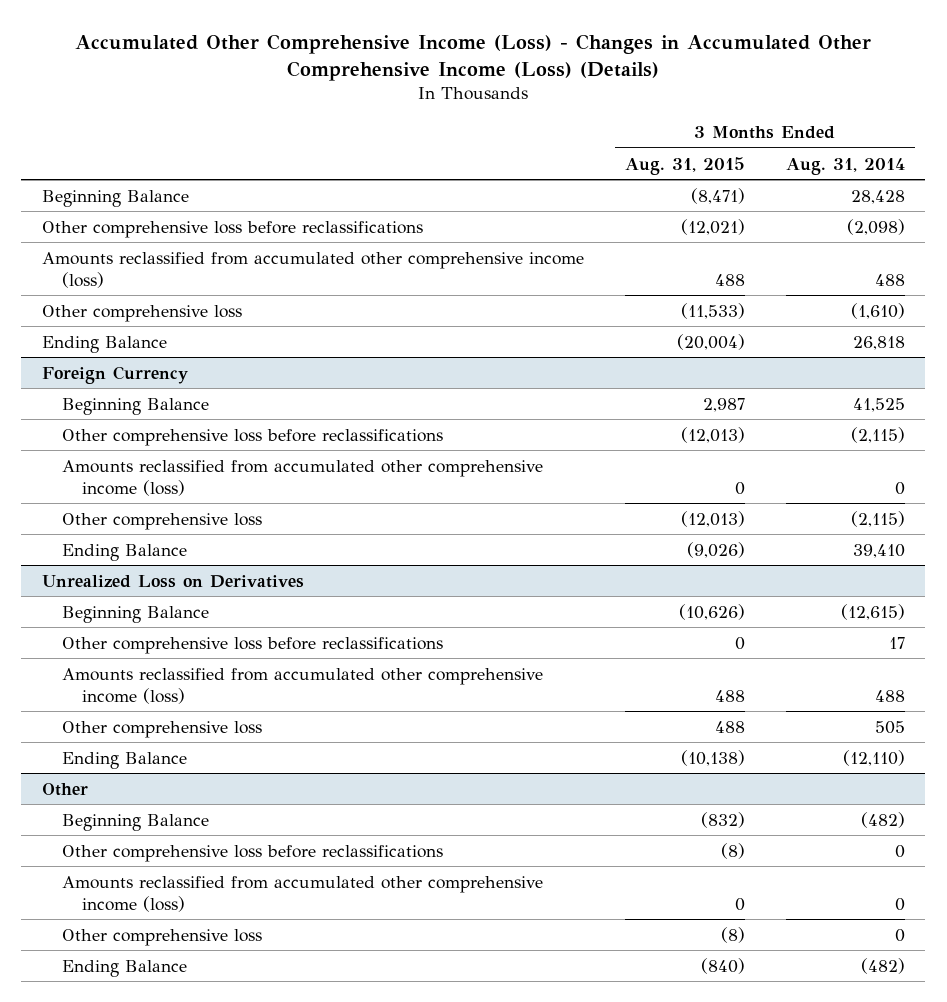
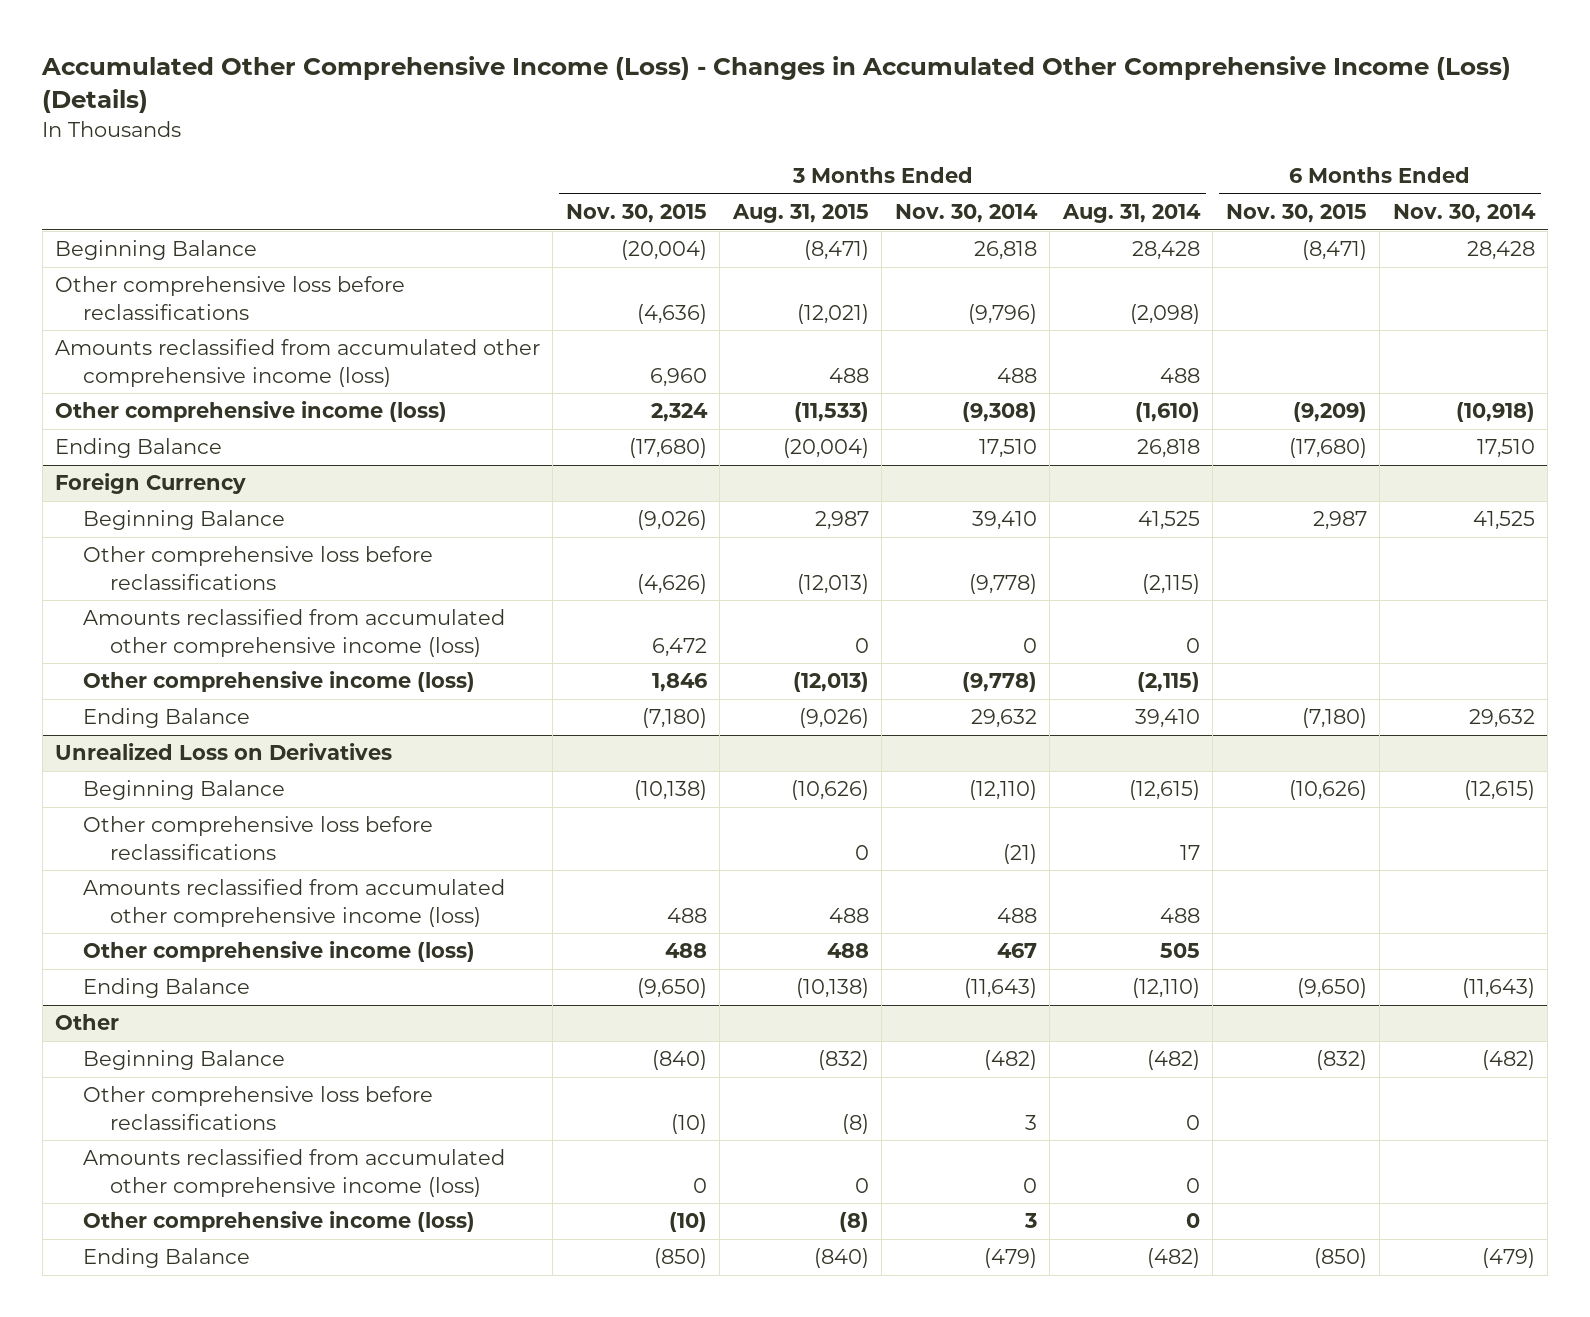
- | 3 Months Ended Aug. 31, 2015 | 3 Months Ended Aug. 31, 2014
+ | 3 Months Ended Nov. 30, 2015 | 3 Months Ended Aug. 31, 2015 | 3 Months Ended Nov. 30, 2014 | 3 Months Ended Aug. 31, 2014 | 6 Months Ended Nov. 30, 2015 | 6 Months Ended Nov. 30, 2014
- Other comprehensive loss | (11,533) | (1,610)
+ Other comprehensive income (loss) | 2,324 | (11,533) | (9,308) | (1,610) | (9,209) | (10,918)
@ Foreign Currency
- Other comprehensive loss | (12,013) | (2,115)
+ Other comprehensive income (loss) | 1,846 | (12,013) | (9,778) | (2,115) | |
@ Unrealized Loss on Derivatives
- Other comprehensive loss | 488 | 505
+ Other comprehensive income (loss) | 488 | 488 | 467 | 505 | |
@ Other
- Other comprehensive loss | (8) | 0
+ Other comprehensive income (loss) | (10) | (8) | 3 | 0 | |

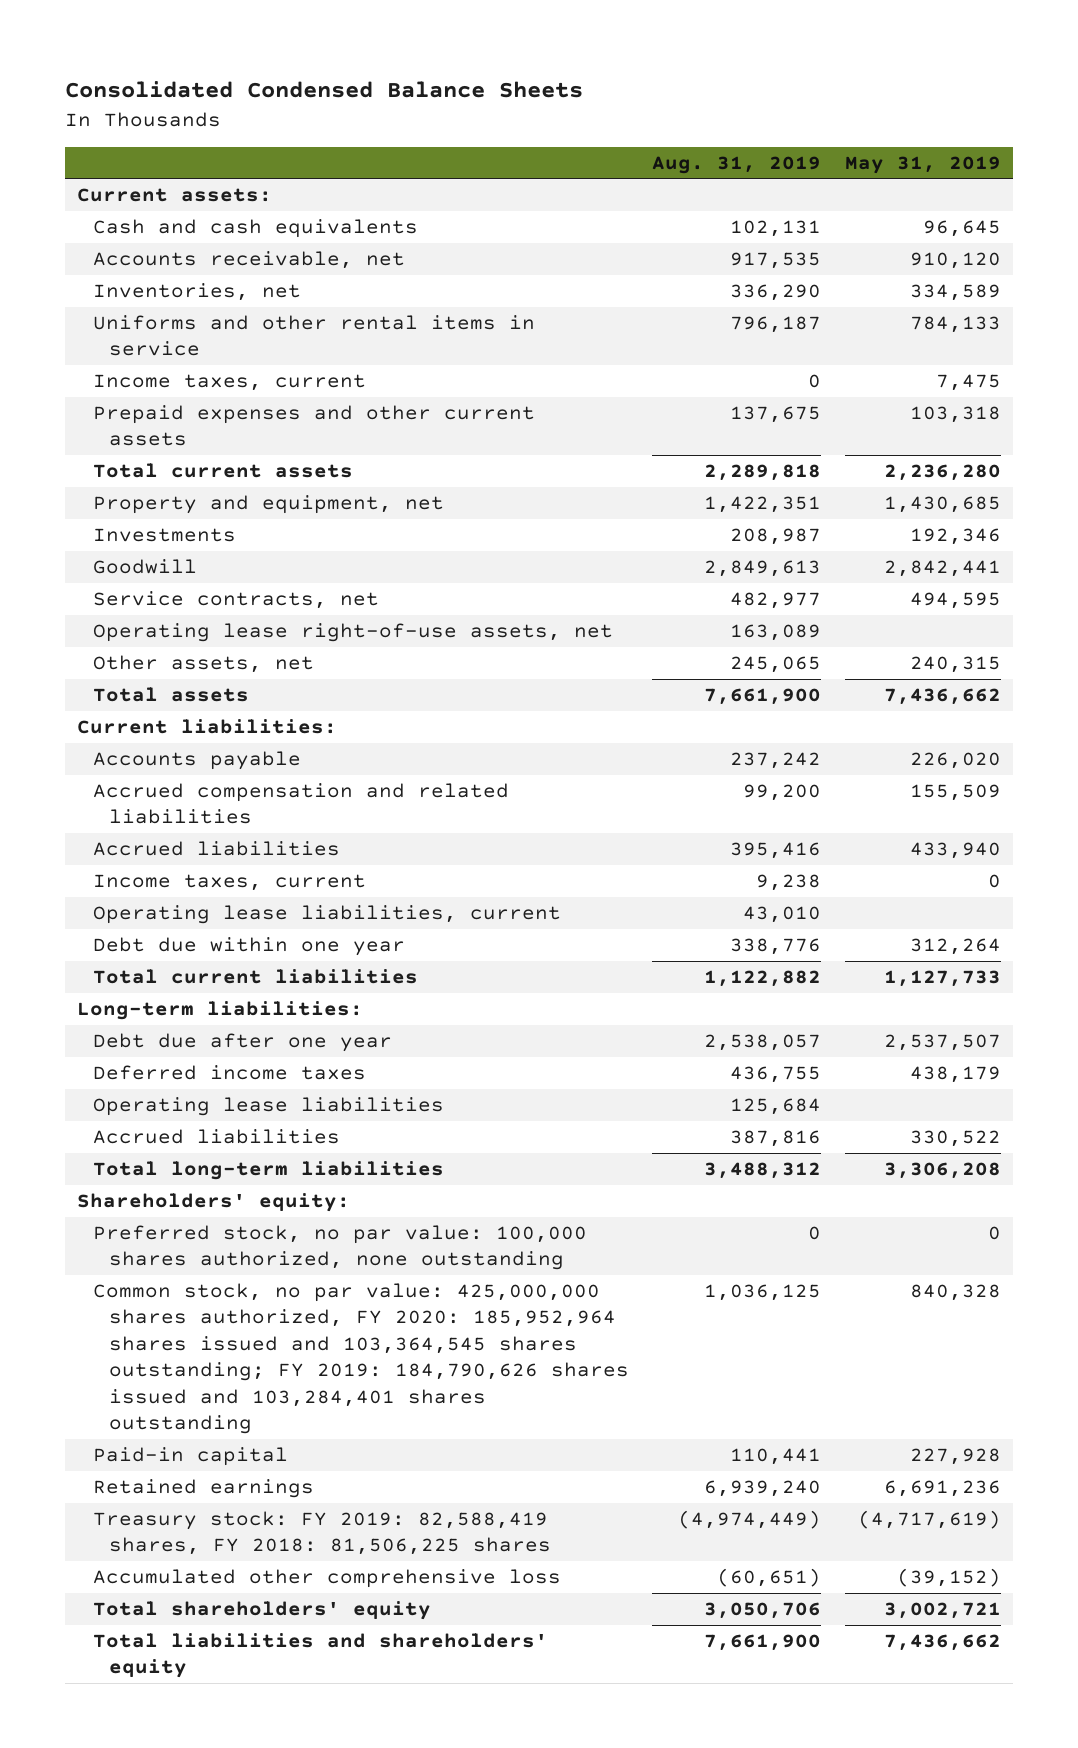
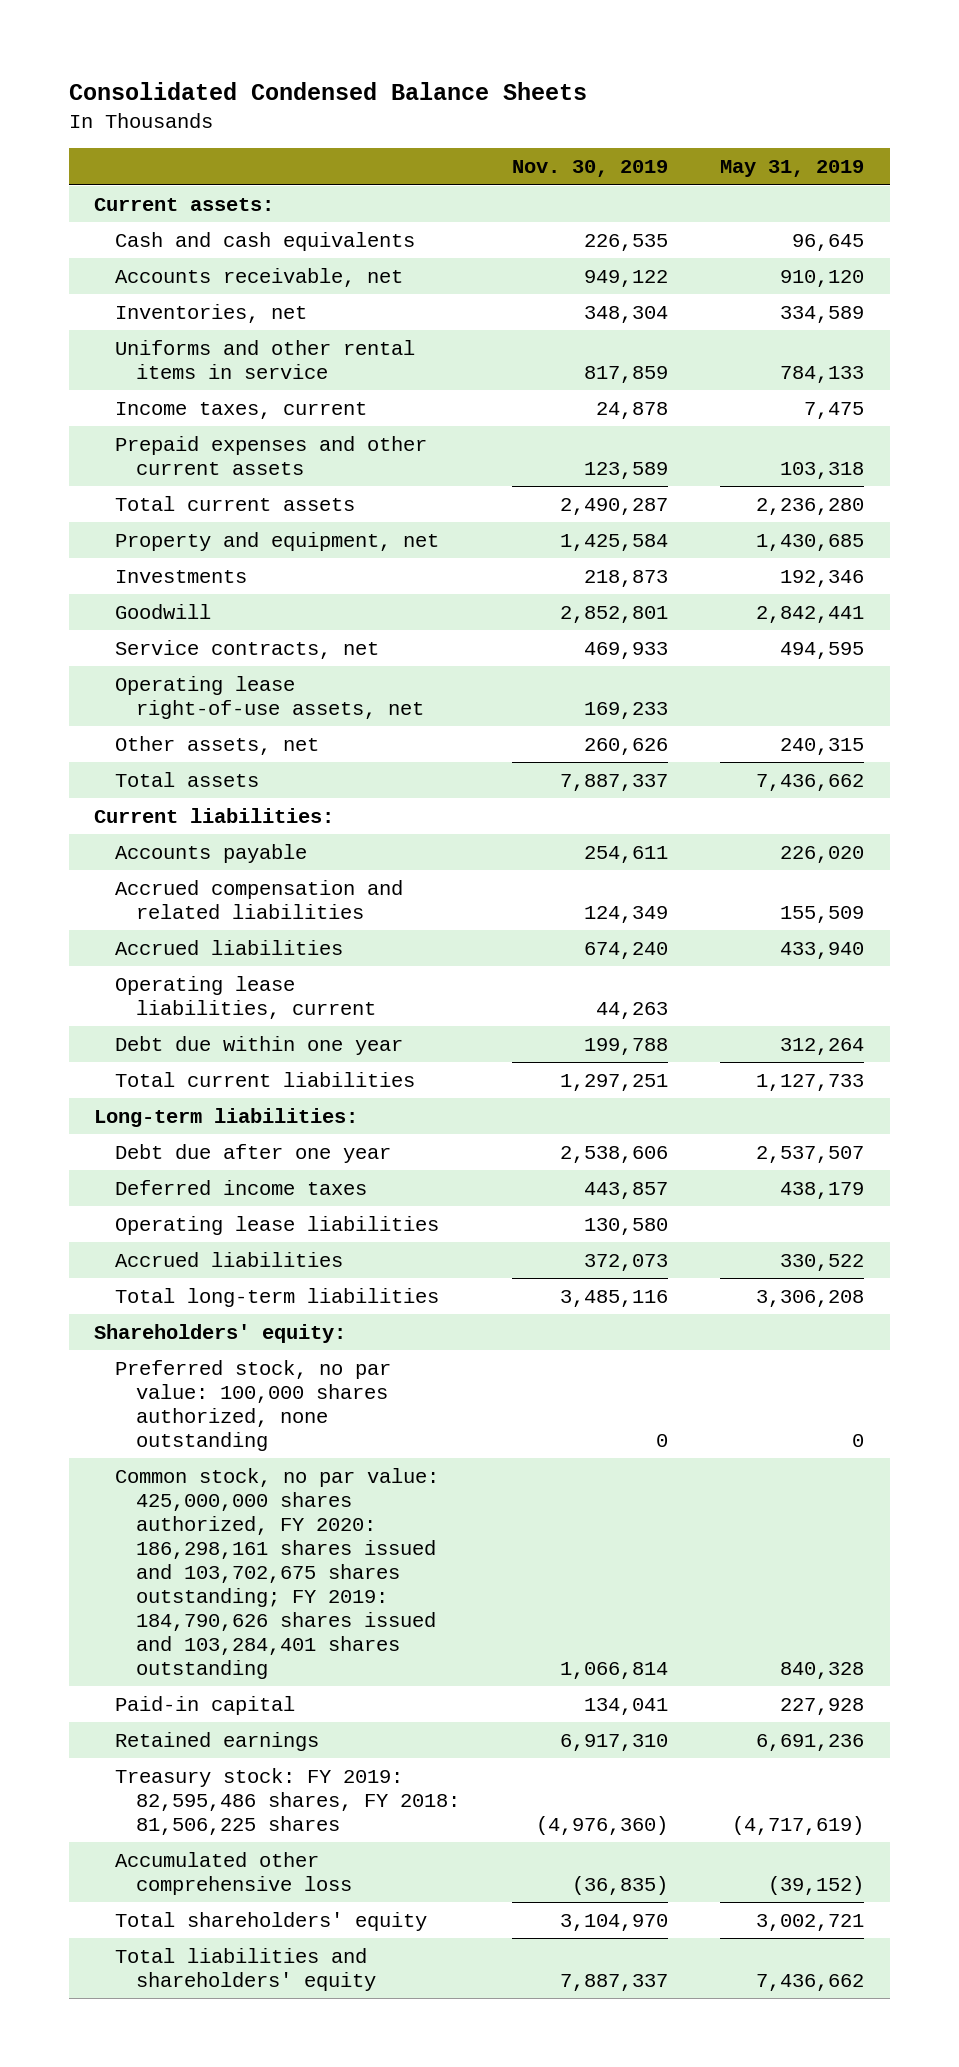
- | Aug. 31, 2019 | May 31, 2019
+ | Nov. 30, 2019 | May 31, 2019
- Income taxes, current | 9,238 | 0
- Common stock, no par value: 425,000,000 shares authorized, FY 2020: 185,952,964 shares issued and 103,364,545 shares outstanding; FY 2019: 184,790,626 shares issued and 103,284,401 shares outstanding | 1,036,125 | 840,328
+ Common stock, no par value: 425,000,000 shares authorized, FY 2020: 186,298,161 shares issued and 103,702,675 shares outstanding; FY 2019: 184,790,626 shares issued and 103,284,401 shares outstanding | 1,066,814 | 840,328
- Treasury stock: FY 2019: 82,588,419 shares, FY 2018: 81,506,225 shares | (4,974,449) | (4,717,619)
+ Treasury stock: FY 2019: 82,595,486 shares, FY 2018: 81,506,225 shares | (4,976,360) | (4,717,619)

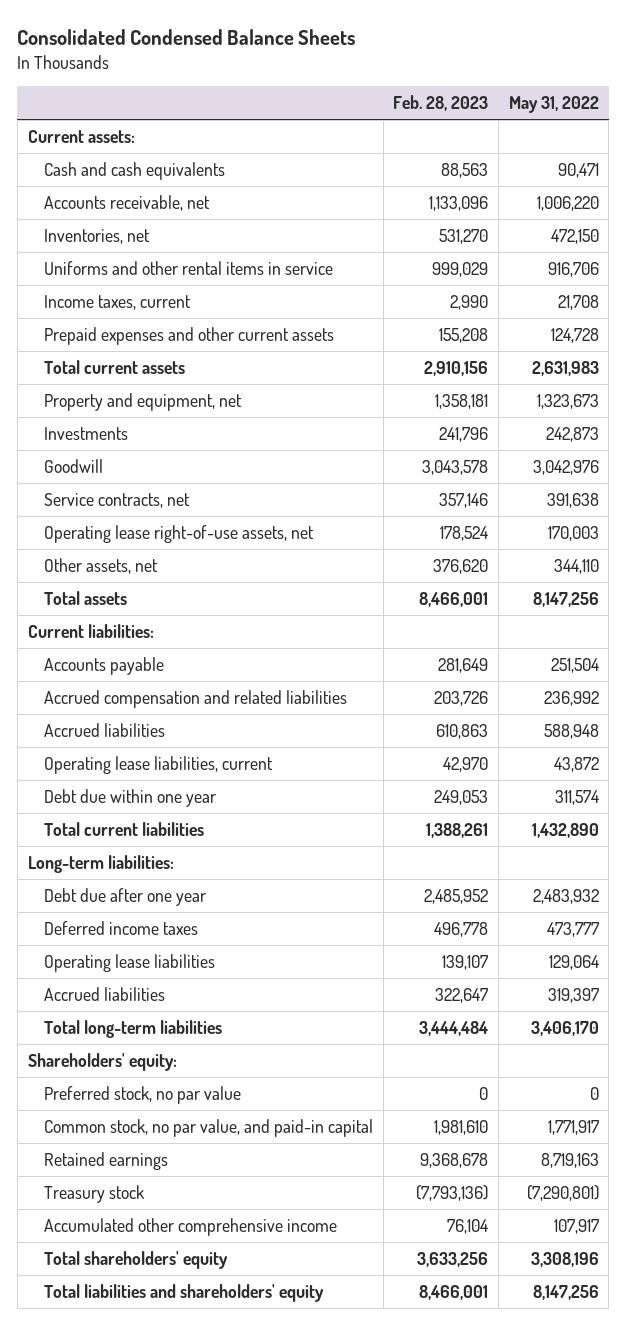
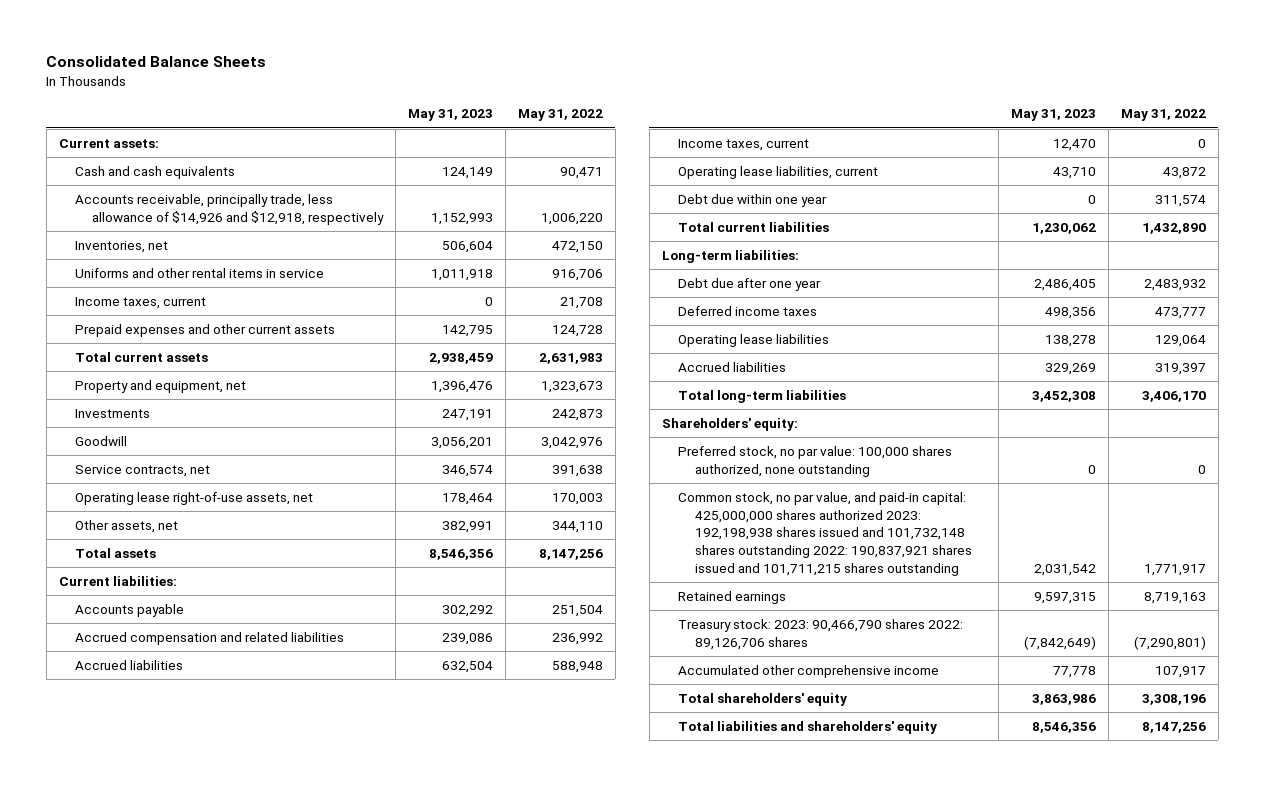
- Consolidated Condensed Balance Sheets
+ Consolidated Balance Sheets
- | Feb. 28, 2023 | May 31, 2022
+ | May 31, 2023 | May 31, 2022
- Accounts receivable, net | 1,133,096 | 1,006,220
+ Accounts receivable, principally trade, less allowance of $14,926 and $12,918, respectively | 1,152,993 | 1,006,220
+ Income taxes, current | 12,470 | 0
- Preferred stock, no par value | 0 | 0
- Common stock, no par value, and paid-in capital | 1,981,610 | 1,771,917
+ Preferred stock, no par value: 100,000 shares authorized, none outstanding | 0 | 0
+ Common stock, no par value, and paid-in capital: 425,000,000 shares authorized 2023: 192,198,938 shares issued and 101,732,148 shares outstanding 2022: 190,837,921 shares issued and 101,711,215 shares outstanding | 2,031,542 | 1,771,917
- Treasury stock | (7,793,136) | (7,290,801)
+ Treasury stock: 2023: 90,466,790 shares 2022: 89,126,706 shares | (7,842,649) | (7,290,801)

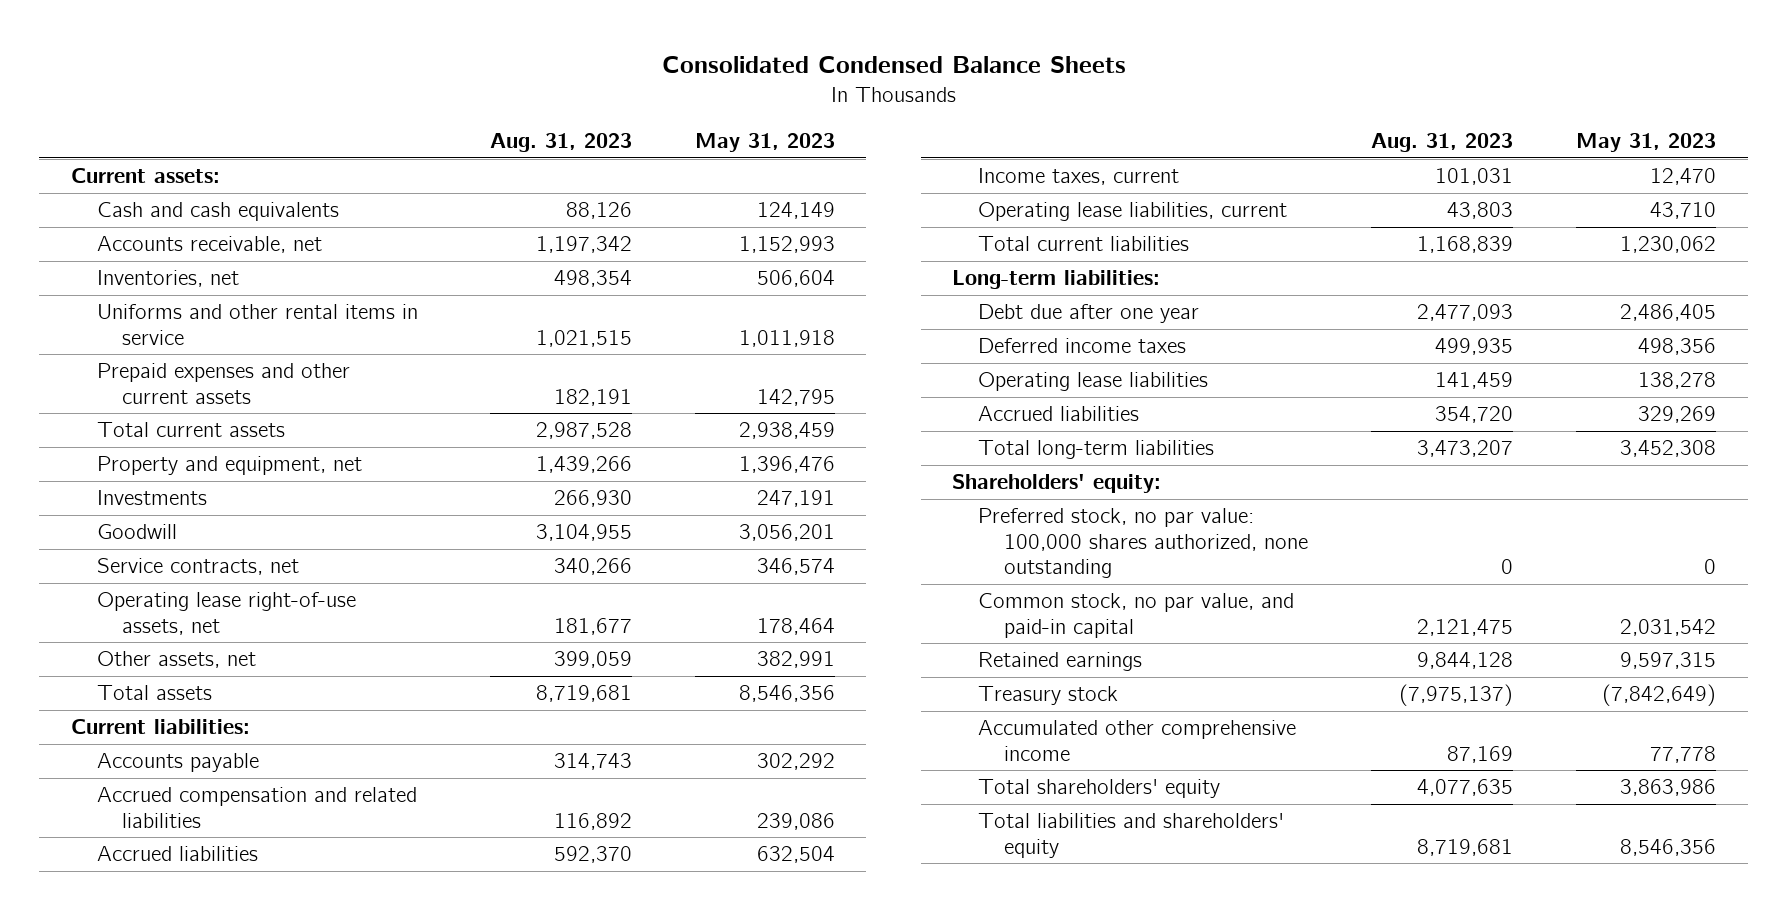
- Consolidated Balance Sheets
+ Consolidated Condensed Balance Sheets
- | May 31, 2023 | May 31, 2022
+ | Aug. 31, 2023 | May 31, 2023
- Accounts receivable, principally trade, less allowance of $14,926 and $12,918, respectively | 1,152,993 | 1,006,220
+ Accounts receivable, net | 1,197,342 | 1,152,993
- Income taxes, current | 0 | 21,708
- Debt due within one year | 0 | 311,574
- Common stock, no par value, and paid-in capital: 425,000,000 shares authorized 2023: 192,198,938 shares issued and 101,732,148 shares outstanding 2022: 190,837,921 shares issued and 101,711,215 shares outstanding | 2,031,542 | 1,771,917
+ Common stock, no par value, and paid-in capital | 2,121,475 | 2,031,542
- Treasury stock: 2023: 90,466,790 shares 2022: 89,126,706 shares | (7,842,649) | (7,290,801)
+ Treasury stock | (7,975,137) | (7,842,649)

